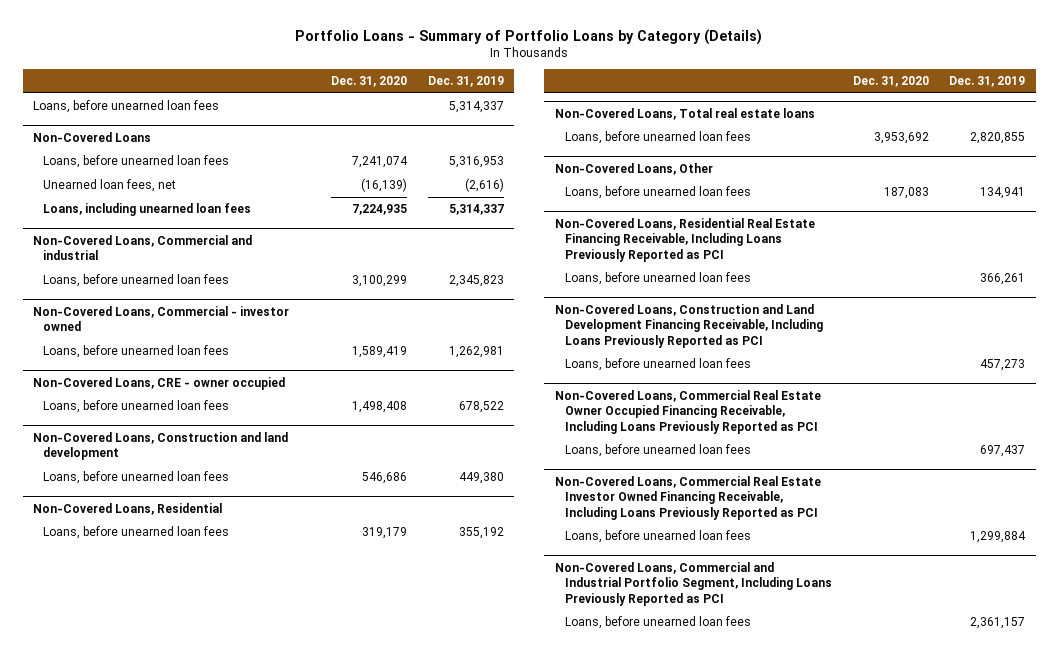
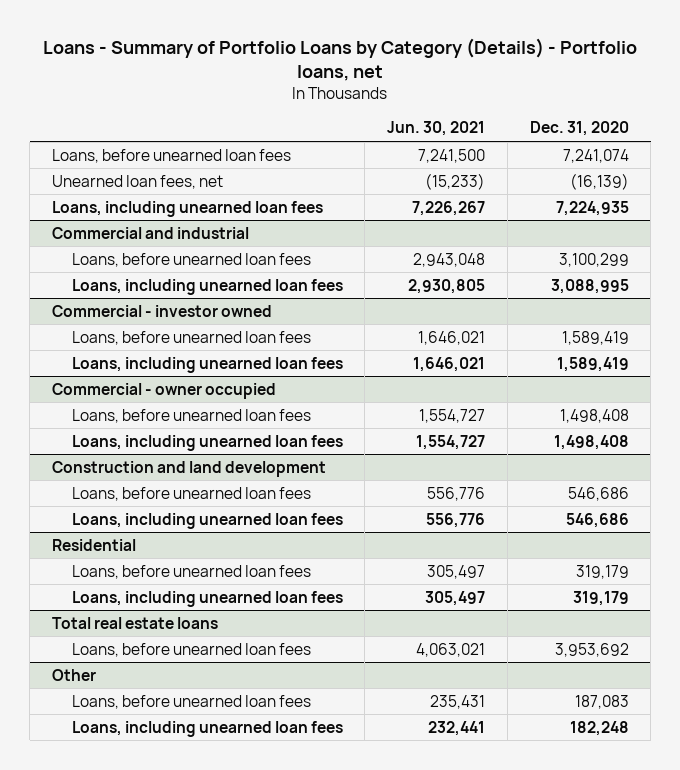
- Portfolio Loans - Summary of Portfolio Loans by Category (Details)
+ Loans - Summary of Portfolio Loans by Category (Details) - Portfolio loans, net
- | Dec. 31, 2020 | Dec. 31, 2019
+ | Jun. 30, 2021 | Dec. 31, 2020
- Loans, before unearned loan fees | | 5,314,337
- Non-Covered Loans
- Non-Covered Loans, Commercial and industrial
+ Commercial and industrial
- Non-Covered Loans, Commercial - investor owned
+ Loans, including unearned loan fees | 2,930,805 | 3,088,995
+ Commercial - investor owned
- Non-Covered Loans, CRE - owner occupied
+ Loans, including unearned loan fees | 1,646,021 | 1,589,419
+ Commercial - owner occupied
- Non-Covered Loans, Construction and land development
+ Loans, including unearned loan fees | 1,554,727 | 1,498,408
+ Construction and land development
- Non-Covered Loans, Residential
+ Loans, including unearned loan fees | 556,776 | 546,686
+ Residential
- Non-Covered Loans, Total real estate loans
+ Loans, including unearned loan fees | 305,497 | 319,179
+ Total real estate loans
- Non-Covered Loans, Other
+ Other
- Non-Covered Loans, Residential Real Estate Financing Receivable, Including Loans Previously Reported as PCI
- Loans, before unearned loan fees | | 366,261
- Non-Covered Loans, Construction and Land Development Financing Receivable, Including Loans Previously Reported as PCI
- Loans, before unearned loan fees | | 457,273
- Non-Covered Loans, Commercial Real Estate Owner Occupied Financing Receivable, Including Loans Previously Reported as PCI
- Loans, before unearned loan fees | | 697,437
- Non-Covered Loans, Commercial Real Estate Investor Owned Financing Receivable, Including Loans Previously Reported as PCI
- Loans, before unearned loan fees | | 1,299,884
- Non-Covered Loans, Commercial and Industrial Portfolio Segment, Including Loans Previously Reported as PCI
- Loans, before unearned loan fees | | 2,361,157
+ Loans, including unearned loan fees | 232,441 | 182,248

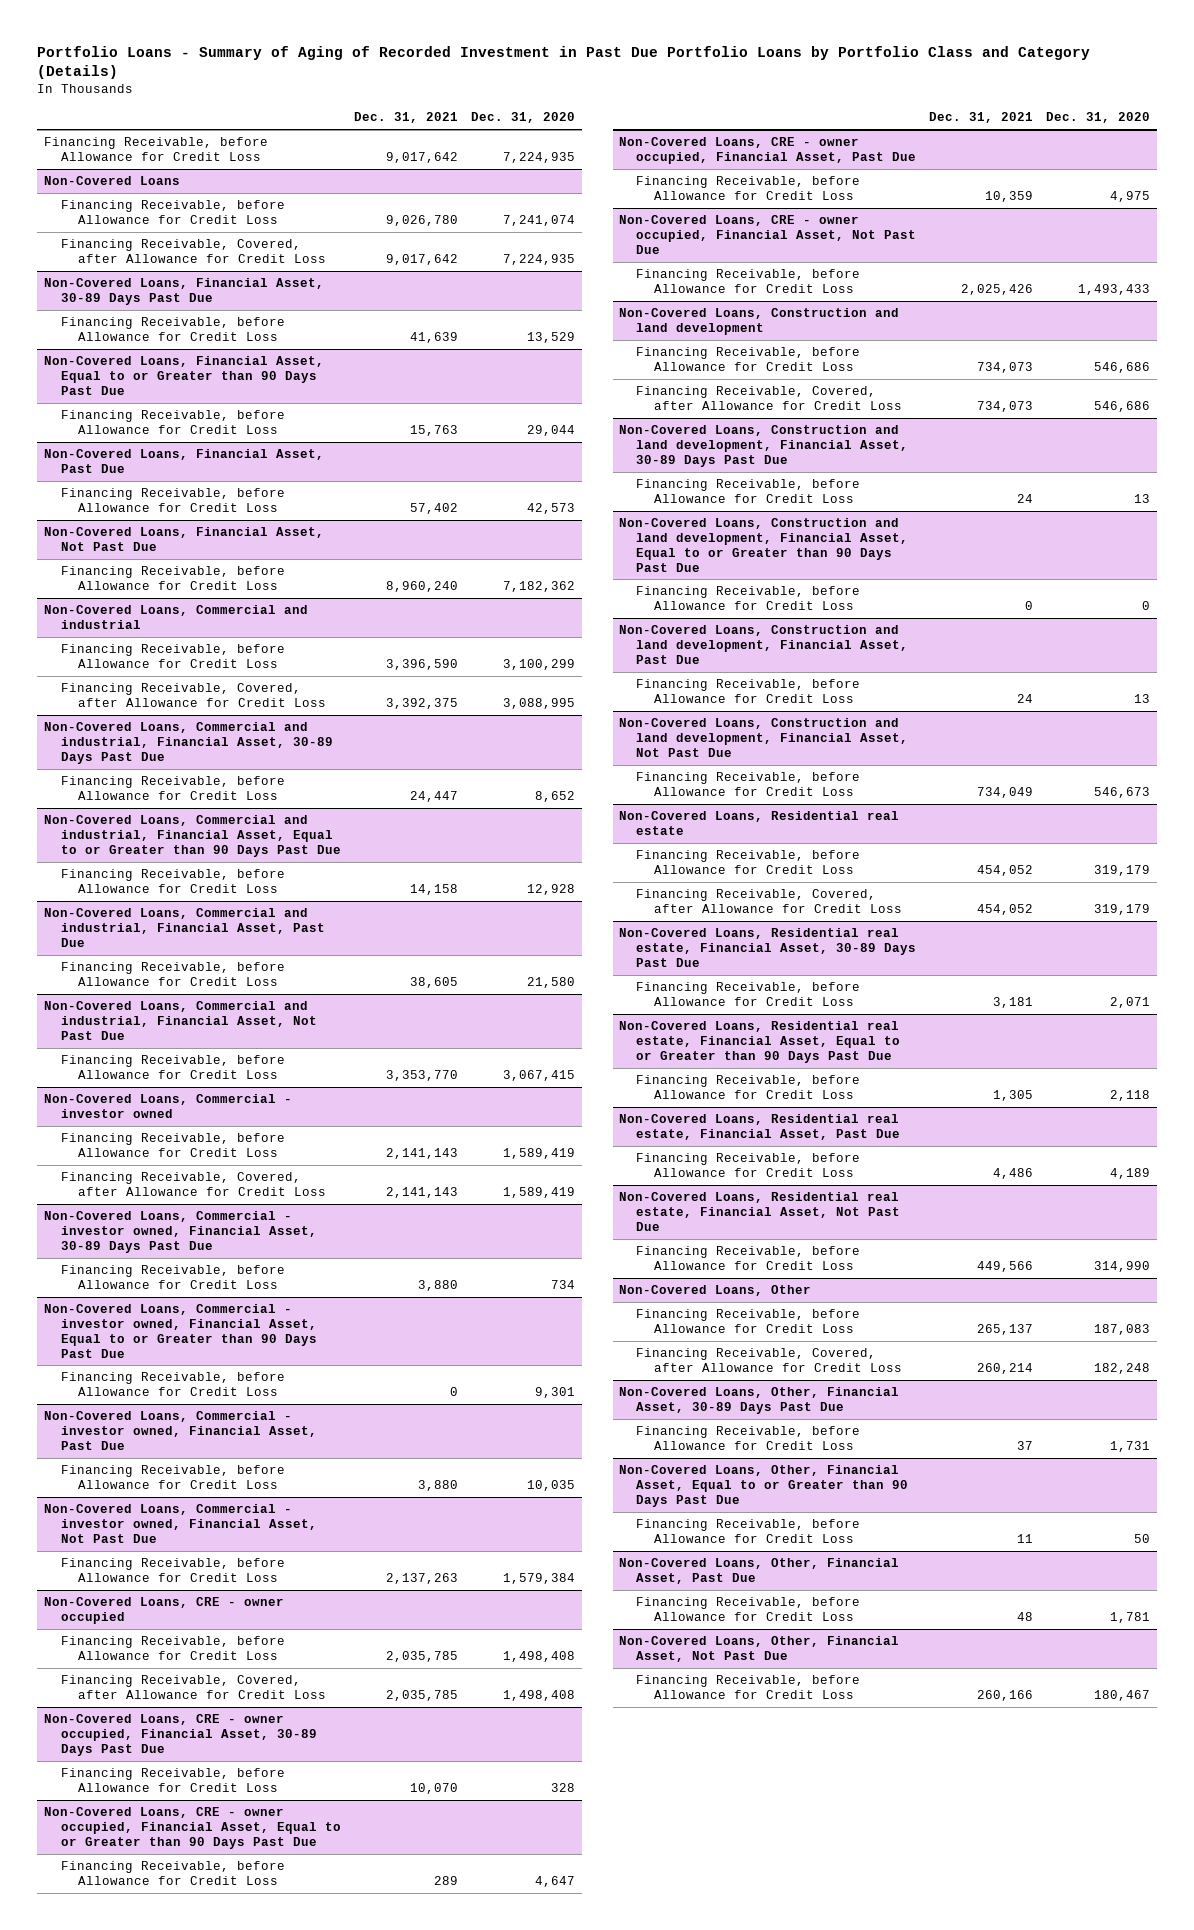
- Loans - Summary of Portfolio Loans by Category (Details) - Portfolio loans, net
+ Portfolio Loans - Summary of Aging of Recorded Investment in Past Due Portfolio Loans by Portfolio Class and Category (Details)
- | Jun. 30, 2021 | Dec. 31, 2020
+ | Dec. 31, 2021 | Dec. 31, 2020
- Loans, before unearned loan fees | 7,241,500 | 7,241,074
- Unearned loan fees, net | (15,233) | (16,139)
- Loans, including unearned loan fees | 7,226,267 | 7,224,935
- Commercial and industrial
- Loans, before unearned loan fees | 2,943,048 | 3,100,299
- Loans, including unearned loan fees | 2,930,805 | 3,088,995
- Commercial - investor owned
- Loans, before unearned loan fees | 1,646,021 | 1,589,419
- Loans, including unearned loan fees | 1,646,021 | 1,589,419
- Commercial - owner occupied
- Loans, before unearned loan fees | 1,554,727 | 1,498,408
- Loans, including unearned loan fees | 1,554,727 | 1,498,408
- Construction and land development
- Loans, before unearned loan fees | 556,776 | 546,686
- Loans, including unearned loan fees | 556,776 | 546,686
- Residential
- Loans, before unearned loan fees | 305,497 | 319,179
- Loans, including unearned loan fees | 305,497 | 319,179
- Total real estate loans
- Loans, before unearned loan fees | 4,063,021 | 3,953,692
- Other
- Loans, before unearned loan fees | 235,431 | 187,083
- Loans, including unearned loan fees | 232,441 | 182,248
+ Financing Receivable, before Allowance for Credit Loss | 9,017,642 | 7,224,935
+ Non-Covered Loans
+ Financing Receivable, before Allowance for Credit Loss | 9,026,780 | 7,241,074
+ Financing Receivable, Covered, after Allowance for Credit Loss | 9,017,642 | 7,224,935
+ Non-Covered Loans, Financial Asset, 30-89 Days Past Due
+ Financing Receivable, before Allowance for Credit Loss | 41,639 | 13,529
+ Non-Covered Loans, Financial Asset, Equal to or Greater than 90 Days Past Due
+ Financing Receivable, before Allowance for Credit Loss | 15,763 | 29,044
+ Non-Covered Loans, Financial Asset, Past Due
+ Financing Receivable, before Allowance for Credit Loss | 57,402 | 42,573
+ Non-Covered Loans, Financial Asset, Not Past Due
+ Financing Receivable, before Allowance for Credit Loss | 8,960,240 | 7,182,362
+ Non-Covered Loans, Commercial and industrial
+ Financing Receivable, before Allowance for Credit Loss | 3,396,590 | 3,100,299
+ Financing Receivable, Covered, after Allowance for Credit Loss | 3,392,375 | 3,088,995
+ Non-Covered Loans, Commercial and industrial, Financial Asset, 30-89 Days Past Due
+ Financing Receivable, before Allowance for Credit Loss | 24,447 | 8,652
+ Non-Covered Loans, Commercial and industrial, Financial Asset, Equal to or Greater than 90 Days Past Due
+ Financing Receivable, before Allowance for Credit Loss | 14,158 | 12,928
+ Non-Covered Loans, Commercial and industrial, Financial Asset, Past Due
+ Financing Receivable, before Allowance for Credit Loss | 38,605 | 21,580
+ Non-Covered Loans, Commercial and industrial, Financial Asset, Not Past Due
+ Financing Receivable, before Allowance for Credit Loss | 3,353,770 | 3,067,415
+ Non-Covered Loans, Commercial - investor owned
+ Financing Receivable, before Allowance for Credit Loss | 2,141,143 | 1,589,419
+ Financing Receivable, Covered, after Allowance for Credit Loss | 2,141,143 | 1,589,419
+ Non-Covered Loans, Commercial - investor owned, Financial Asset, 30-89 Days Past Due
+ Financing Receivable, before Allowance for Credit Loss | 3,880 | 734
+ Non-Covered Loans, Commercial - investor owned, Financial Asset, Equal to or Greater than 90 Days Past Due
+ Financing Receivable, before Allowance for Credit Loss | 0 | 9,301
+ Non-Covered Loans, Commercial - investor owned, Financial Asset, Past Due
+ Financing Receivable, before Allowance for Credit Loss | 3,880 | 10,035
+ Non-Covered Loans, Commercial - investor owned, Financial Asset, Not Past Due
+ Financing Receivable, before Allowance for Credit Loss | 2,137,263 | 1,579,384
+ Non-Covered Loans, CRE - owner occupied
+ Financing Receivable, before Allowance for Credit Loss | 2,035,785 | 1,498,408
+ Financing Receivable, Covered, after Allowance for Credit Loss | 2,035,785 | 1,498,408
+ Non-Covered Loans, CRE - owner occupied, Financial Asset, 30-89 Days Past Due
+ Financing Receivable, before Allowance for Credit Loss | 10,070 | 328
+ Non-Covered Loans, CRE - owner occupied, Financial Asset, Equal to or Greater than 90 Days Past Due
+ Financing Receivable, before Allowance for Credit Loss | 289 | 4,647
+ Non-Covered Loans, CRE - owner occupied, Financial Asset, Past Due
+ Financing Receivable, before Allowance for Credit Loss | 10,359 | 4,975
+ Non-Covered Loans, CRE - owner occupied, Financial Asset, Not Past Due
+ Financing Receivable, before Allowance for Credit Loss | 2,025,426 | 1,493,433
+ Non-Covered Loans, Construction and land development
+ Financing Receivable, before Allowance for Credit Loss | 734,073 | 546,686
+ Financing Receivable, Covered, after Allowance for Credit Loss | 734,073 | 546,686
+ Non-Covered Loans, Construction and land development, Financial Asset, 30-89 Days Past Due
+ Financing Receivable, before Allowance for Credit Loss | 24 | 13
+ Non-Covered Loans, Construction and land development, Financial Asset, Equal to or Greater than 90 Days Past Due
+ Financing Receivable, before Allowance for Credit Loss | 0 | 0
+ Non-Covered Loans, Construction and land development, Financial Asset, Past Due
+ Financing Receivable, before Allowance for Credit Loss | 24 | 13
+ Non-Covered Loans, Construction and land development, Financial Asset, Not Past Due
+ Financing Receivable, before Allowance for Credit Loss | 734,049 | 546,673
+ Non-Covered Loans, Residential real estate
+ Financing Receivable, before Allowance for Credit Loss | 454,052 | 319,179
+ Financing Receivable, Covered, after Allowance for Credit Loss | 454,052 | 319,179
+ Non-Covered Loans, Residential real estate, Financial Asset, 30-89 Days Past Due
+ Financing Receivable, before Allowance for Credit Loss | 3,181 | 2,071
+ Non-Covered Loans, Residential real estate, Financial Asset, Equal to or Greater than 90 Days Past Due
+ Financing Receivable, before Allowance for Credit Loss | 1,305 | 2,118
+ Non-Covered Loans, Residential real estate, Financial Asset, Past Due
+ Financing Receivable, before Allowance for Credit Loss | 4,486 | 4,189
+ Non-Covered Loans, Residential real estate, Financial Asset, Not Past Due
+ Financing Receivable, before Allowance for Credit Loss | 449,566 | 314,990
+ Non-Covered Loans, Other
+ Financing Receivable, before Allowance for Credit Loss | 265,137 | 187,083
+ Financing Receivable, Covered, after Allowance for Credit Loss | 260,214 | 182,248
+ Non-Covered Loans, Other, Financial Asset, 30-89 Days Past Due
+ Financing Receivable, before Allowance for Credit Loss | 37 | 1,731
+ Non-Covered Loans, Other, Financial Asset, Equal to or Greater than 90 Days Past Due
+ Financing Receivable, before Allowance for Credit Loss | 11 | 50
+ Non-Covered Loans, Other, Financial Asset, Past Due
+ Financing Receivable, before Allowance for Credit Loss | 48 | 1,781
+ Non-Covered Loans, Other, Financial Asset, Not Past Due
+ Financing Receivable, before Allowance for Credit Loss | 260,166 | 180,467

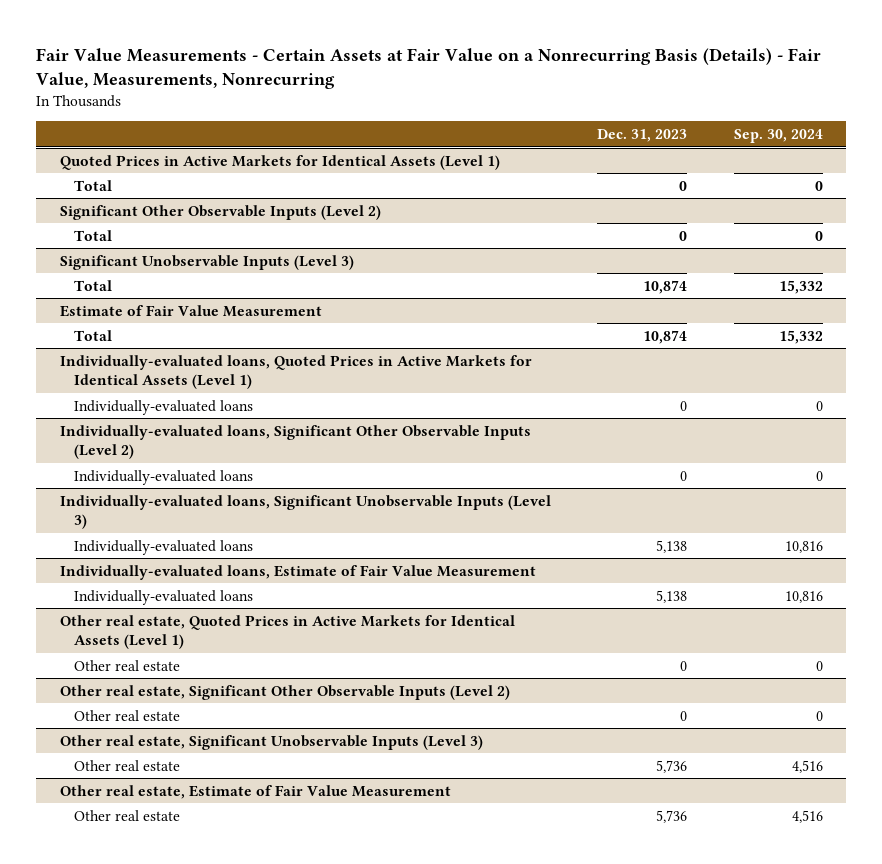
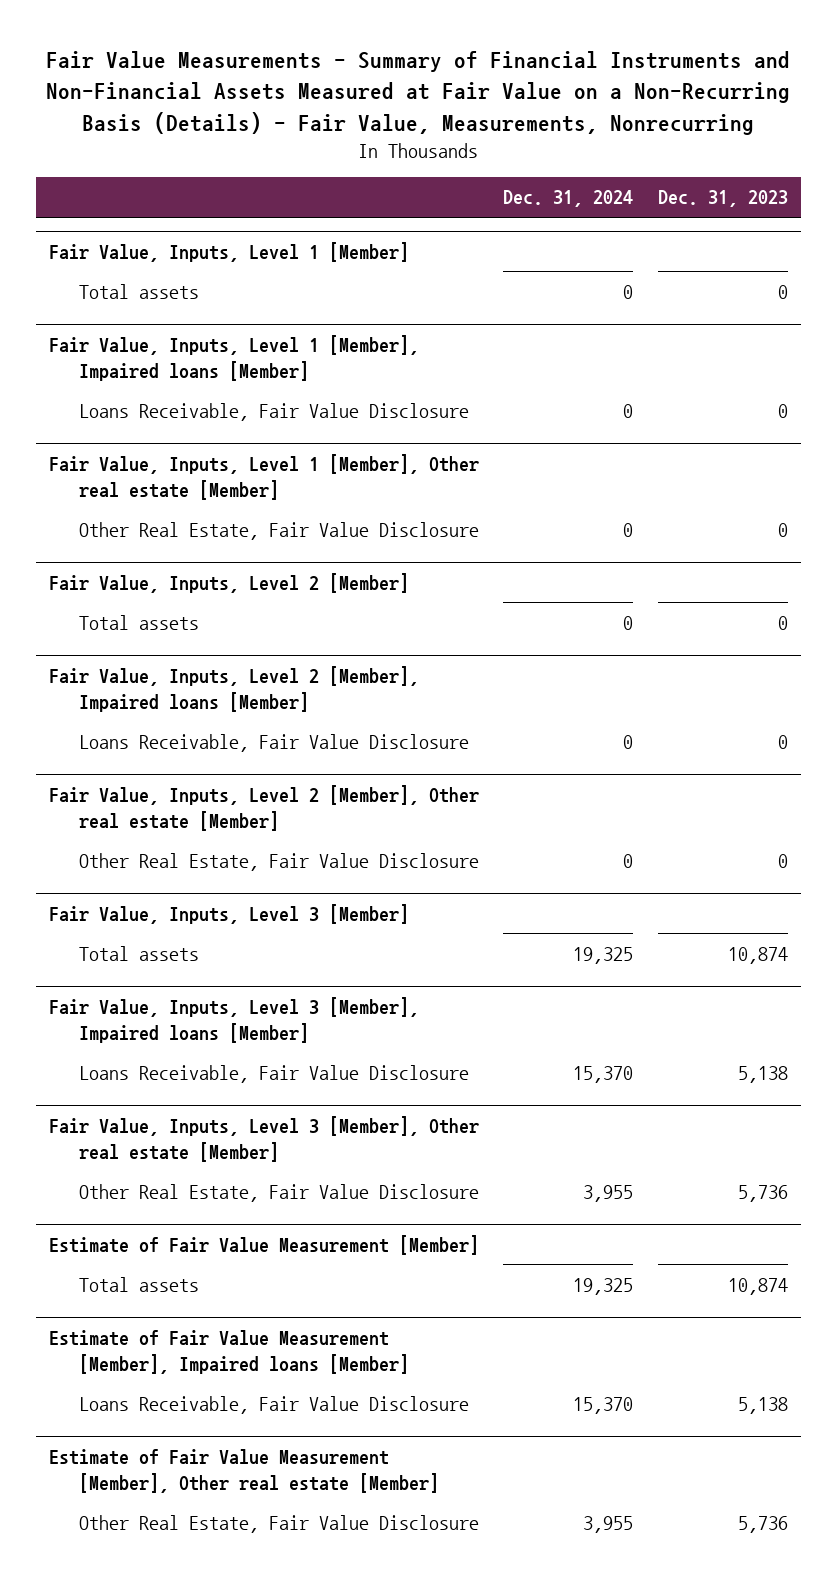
- Fair Value Measurements - Certain Assets at Fair Value on a Nonrecurring Basis (Details) - Fair Value, Measurements, Nonrecurring
+ Fair Value Measurements - Summary of Financial Instruments and Non-Financial Assets Measured at Fair Value on a Non-Recurring Basis (Details) - Fair Value, Measurements, Nonrecurring
- | Dec. 31, 2023 | Sep. 30, 2024
+ | Dec. 31, 2024 | Dec. 31, 2023
- Quoted Prices in Active Markets for Identical Assets (Level 1)
- Total | 0 | 0
- Significant Other Observable Inputs (Level 2)
- Total | 0 | 0
- Significant Unobservable Inputs (Level 3)
- Total | 10,874 | 15,332
- Estimate of Fair Value Measurement
- Total | 10,874 | 15,332
- Individually-evaluated loans, Quoted Prices in Active Markets for Identical Assets (Level 1)
- Individually-evaluated loans | 0 | 0
- Individually-evaluated loans, Significant Other Observable Inputs (Level 2)
- Individually-evaluated loans | 0 | 0
- Individually-evaluated loans, Significant Unobservable Inputs (Level 3)
- Individually-evaluated loans | 5,138 | 10,816
- Individually-evaluated loans, Estimate of Fair Value Measurement
- Individually-evaluated loans | 5,138 | 10,816
- Other real estate, Quoted Prices in Active Markets for Identical Assets (Level 1)
- Other real estate | 0 | 0
- Other real estate, Significant Other Observable Inputs (Level 2)
- Other real estate | 0 | 0
- Other real estate, Significant Unobservable Inputs (Level 3)
- Other real estate | 5,736 | 4,516
- Other real estate, Estimate of Fair Value Measurement
- Other real estate | 5,736 | 4,516
+ Fair Value, Inputs, Level 1 [Member]
+ Total assets | 0 | 0
+ Fair Value, Inputs, Level 1 [Member], Impaired loans [Member]
+ Loans Receivable, Fair Value Disclosure | 0 | 0
+ Fair Value, Inputs, Level 1 [Member], Other real estate [Member]
+ Other Real Estate, Fair Value Disclosure | 0 | 0
+ Fair Value, Inputs, Level 2 [Member]
+ Total assets | 0 | 0
+ Fair Value, Inputs, Level 2 [Member], Impaired loans [Member]
+ Loans Receivable, Fair Value Disclosure | 0 | 0
+ Fair Value, Inputs, Level 2 [Member], Other real estate [Member]
+ Other Real Estate, Fair Value Disclosure | 0 | 0
+ Fair Value, Inputs, Level 3 [Member]
+ Total assets | 19,325 | 10,874
+ Fair Value, Inputs, Level 3 [Member], Impaired loans [Member]
+ Loans Receivable, Fair Value Disclosure | 15,370 | 5,138
+ Fair Value, Inputs, Level 3 [Member], Other real estate [Member]
+ Other Real Estate, Fair Value Disclosure | 3,955 | 5,736
+ Estimate of Fair Value Measurement [Member]
+ Total assets | 19,325 | 10,874
+ Estimate of Fair Value Measurement [Member], Impaired loans [Member]
+ Loans Receivable, Fair Value Disclosure | 15,370 | 5,138
+ Estimate of Fair Value Measurement [Member], Other real estate [Member]
+ Other Real Estate, Fair Value Disclosure | 3,955 | 5,736

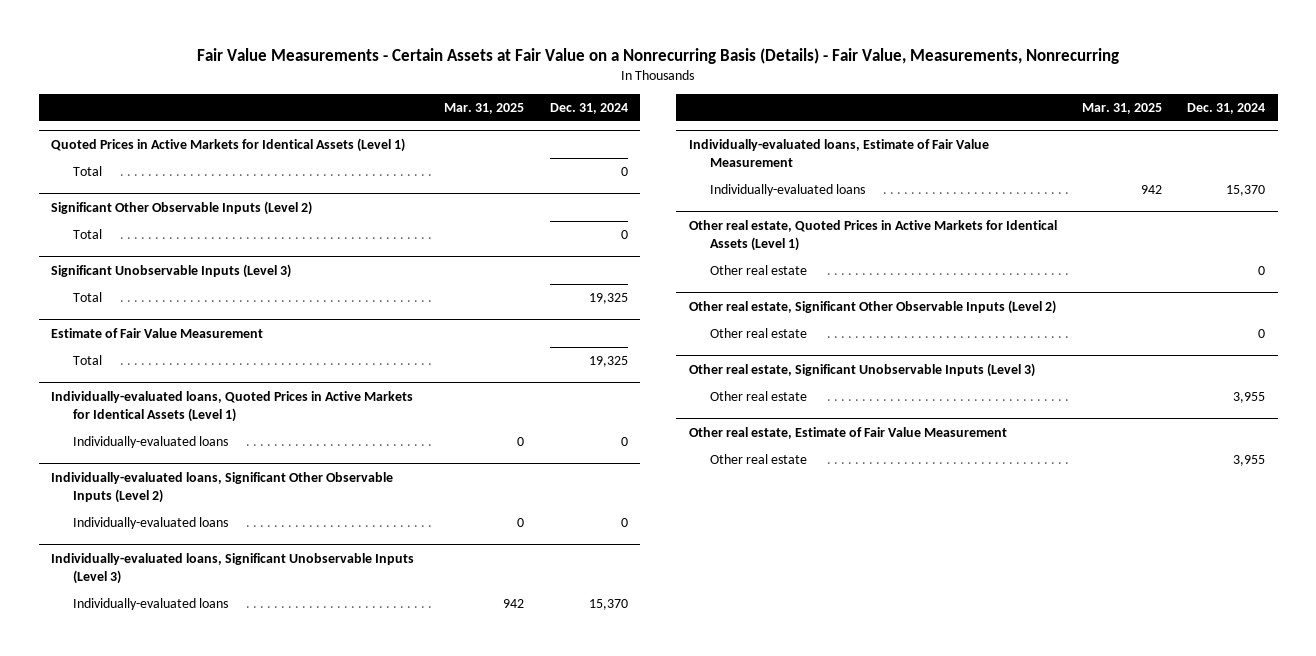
- Fair Value Measurements - Summary of Financial Instruments and Non-Financial Assets Measured at Fair Value on a Non-Recurring Basis (Details) - Fair Value, Measurements, Nonrecurring
+ Fair Value Measurements - Certain Assets at Fair Value on a Nonrecurring Basis (Details) - Fair Value, Measurements, Nonrecurring
- | Dec. 31, 2024 | Dec. 31, 2023
+ | Mar. 31, 2025 | Dec. 31, 2024
- Fair Value, Inputs, Level 1 [Member]
- Total assets | 0 | 0
- Fair Value, Inputs, Level 1 [Member], Impaired loans [Member]
- Loans Receivable, Fair Value Disclosure | 0 | 0
- Fair Value, Inputs, Level 1 [Member], Other real estate [Member]
- Other Real Estate, Fair Value Disclosure | 0 | 0
- Fair Value, Inputs, Level 2 [Member]
- Total assets | 0 | 0
- Fair Value, Inputs, Level 2 [Member], Impaired loans [Member]
- Loans Receivable, Fair Value Disclosure | 0 | 0
- Fair Value, Inputs, Level 2 [Member], Other real estate [Member]
- Other Real Estate, Fair Value Disclosure | 0 | 0
- Fair Value, Inputs, Level 3 [Member]
- Total assets | 19,325 | 10,874
- Fair Value, Inputs, Level 3 [Member], Impaired loans [Member]
- Loans Receivable, Fair Value Disclosure | 15,370 | 5,138
- Fair Value, Inputs, Level 3 [Member], Other real estate [Member]
- Other Real Estate, Fair Value Disclosure | 3,955 | 5,736
- Estimate of Fair Value Measurement [Member]
- Total assets | 19,325 | 10,874
- Estimate of Fair Value Measurement [Member], Impaired loans [Member]
- Loans Receivable, Fair Value Disclosure | 15,370 | 5,138
- Estimate of Fair Value Measurement [Member], Other real estate [Member]
- Other Real Estate, Fair Value Disclosure | 3,955 | 5,736
+ Quoted Prices in Active Markets for Identical Assets (Level 1)
+ Total | | 0
+ Significant Other Observable Inputs (Level 2)
+ Total | | 0
+ Significant Unobservable Inputs (Level 3)
+ Total | | 19,325
+ Estimate of Fair Value Measurement
+ Total | | 19,325
+ Individually-evaluated loans, Quoted Prices in Active Markets for Identical Assets (Level 1)
+ Individually-evaluated loans | 0 | 0
+ Individually-evaluated loans, Significant Other Observable Inputs (Level 2)
+ Individually-evaluated loans | 0 | 0
+ Individually-evaluated loans, Significant Unobservable Inputs (Level 3)
+ Individually-evaluated loans | 942 | 15,370
+ Individually-evaluated loans, Estimate of Fair Value Measurement
+ Individually-evaluated loans | 942 | 15,370
+ Other real estate, Quoted Prices in Active Markets for Identical Assets (Level 1)
+ Other real estate | | 0
+ Other real estate, Significant Other Observable Inputs (Level 2)
+ Other real estate | | 0
+ Other real estate, Significant Unobservable Inputs (Level 3)
+ Other real estate | | 3,955
+ Other real estate, Estimate of Fair Value Measurement
+ Other real estate | | 3,955

